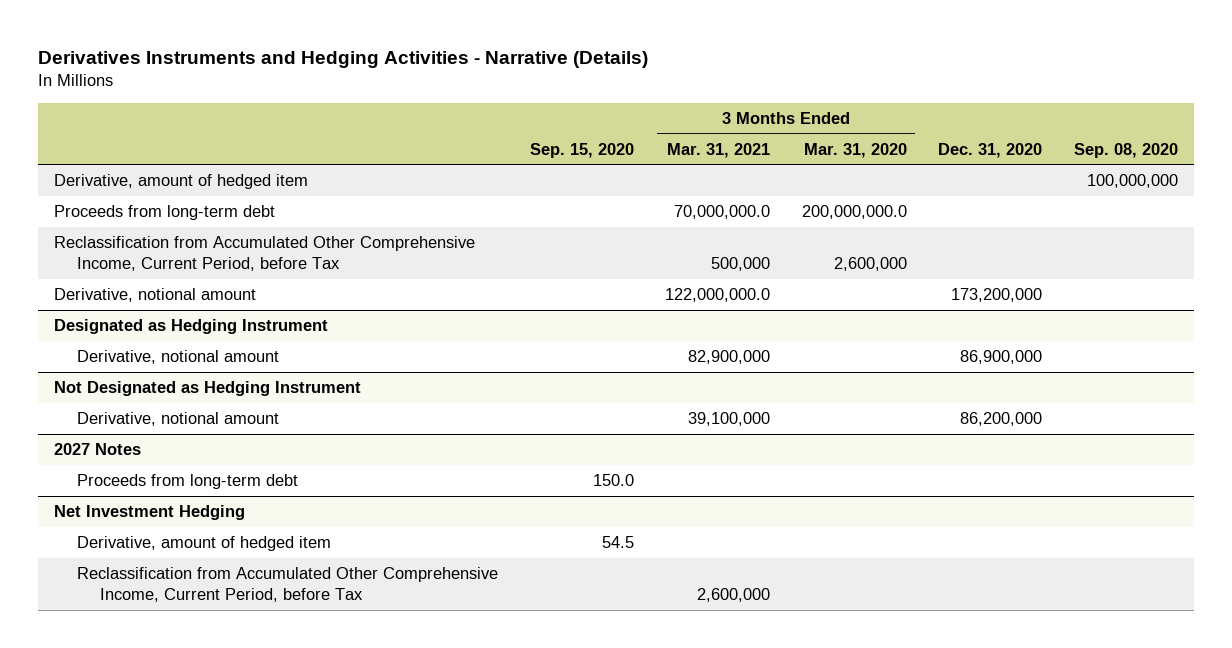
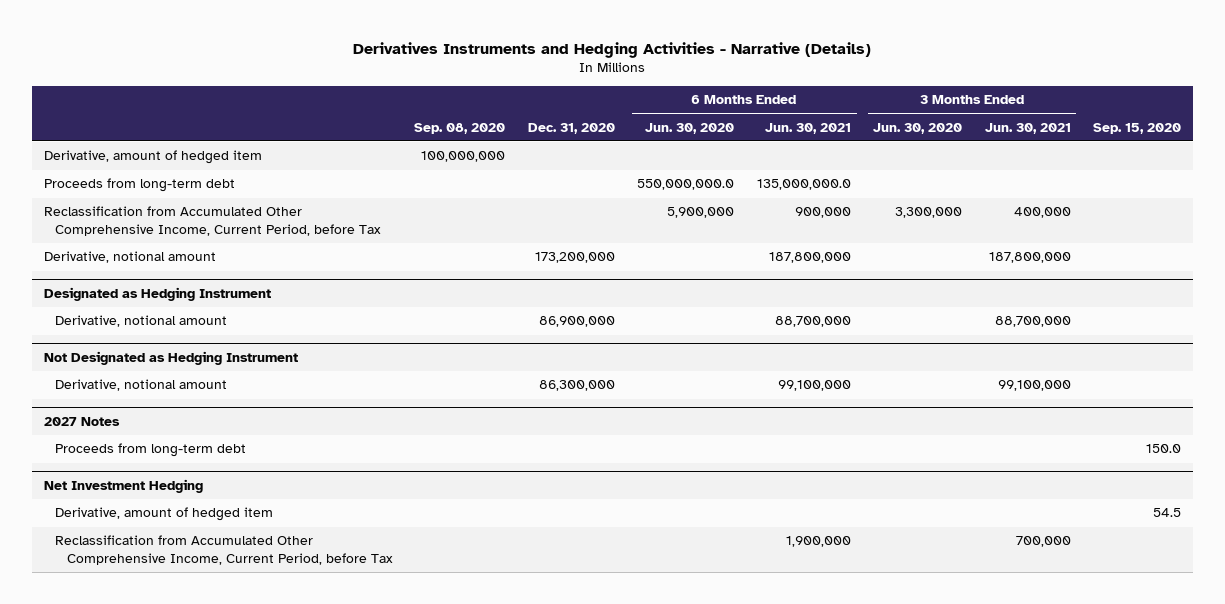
- | Sep. 15, 2020 | 3 Months Ended Mar. 31, 2021 | 3 Months Ended Mar. 31, 2020 | Dec. 31, 2020 | Sep. 08, 2020
+ | Sep. 08, 2020 | Dec. 31, 2020 | 6 Months Ended Jun. 30, 2020 | 6 Months Ended Jun. 30, 2021 | 3 Months Ended Jun. 30, 2020 | 3 Months Ended Jun. 30, 2021 | Sep. 15, 2020
@ Not Designated as Hedging Instrument
- Derivative, notional amount | | 39,100,000 | | 86,200,000 |
+ Derivative, notional amount | | 86,300,000 | | 99,100,000 | | 99,100,000 |

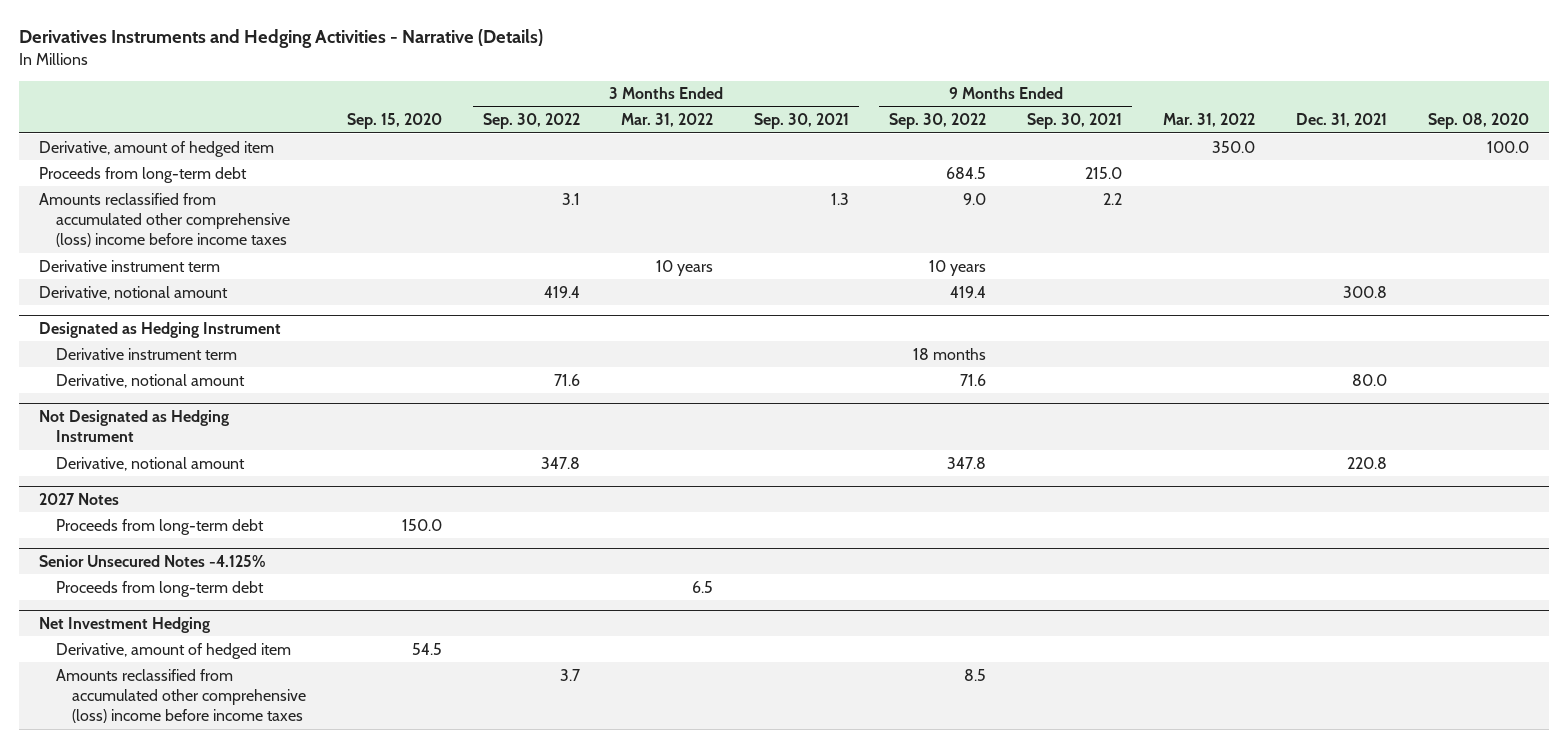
- | Sep. 08, 2020 | Dec. 31, 2020 | 6 Months Ended Jun. 30, 2020 | 6 Months Ended Jun. 30, 2021 | 3 Months Ended Jun. 30, 2020 | 3 Months Ended Jun. 30, 2021 | Sep. 15, 2020
+ | Sep. 15, 2020 | 3 Months Ended Sep. 30, 2022 | 3 Months Ended Mar. 31, 2022 | 3 Months Ended Sep. 30, 2021 | 9 Months Ended Sep. 30, 2022 | 9 Months Ended Sep. 30, 2021 | Mar. 31, 2022 | Dec. 31, 2021 | Sep. 08, 2020
- Derivative, amount of hedged item | 100,000,000 | | | | | |
+ Derivative, amount of hedged item | | | | | | | 350.0 | | 100.0
- Reclassification from Accumulated Other Comprehensive Income, Current Period, before Tax | | | 5,900,000 | 900,000 | 3,300,000 | 400,000 |
+ Amounts reclassified from accumulated other comprehensive (loss) income before income taxes | | 3.1 | | 1.3 | 9.0 | 2.2 | | |
+ Derivative instrument term | | | 10 years | | 10 years | | | |
@ Designated as Hedging Instrument
+ Derivative instrument term | | | | | 18 months | | | |
+ Senior Unsecured Notes -4.125%
+ Proceeds from long-term debt | | | 6.5 | | | | | |
@ Net Investment Hedging
- Reclassification from Accumulated Other Comprehensive Income, Current Period, before Tax | | | | 1,900,000 | | 700,000 |
+ Amounts reclassified from accumulated other comprehensive (loss) income before income taxes | | 3.7 | | | 8.5 | | | |

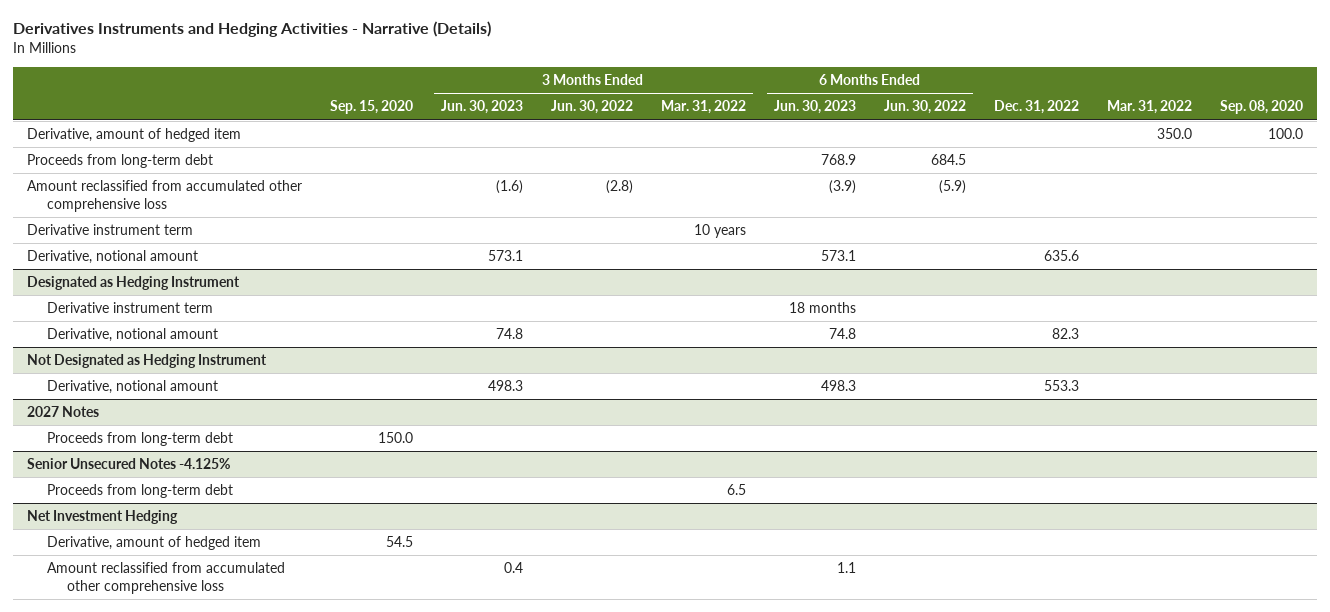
- | Sep. 15, 2020 | 3 Months Ended Sep. 30, 2022 | 3 Months Ended Mar. 31, 2022 | 3 Months Ended Sep. 30, 2021 | 9 Months Ended Sep. 30, 2022 | 9 Months Ended Sep. 30, 2021 | Mar. 31, 2022 | Dec. 31, 2021 | Sep. 08, 2020
+ | Sep. 15, 2020 | 3 Months Ended Jun. 30, 2023 | 3 Months Ended Jun. 30, 2022 | 3 Months Ended Mar. 31, 2022 | 6 Months Ended Jun. 30, 2023 | 6 Months Ended Jun. 30, 2022 | Dec. 31, 2022 | Mar. 31, 2022 | Sep. 08, 2020
- Amounts reclassified from accumulated other comprehensive (loss) income before income taxes | | 3.1 | | 1.3 | 9.0 | 2.2 | | |
+ Amount reclassified from accumulated other comprehensive loss | | (1.6) | (2.8) | | (3.9) | (5.9) | | |
@ Net Investment Hedging
- Amounts reclassified from accumulated other comprehensive (loss) income before income taxes | | 3.7 | | | 8.5 | | | |
+ Amount reclassified from accumulated other comprehensive loss | | 0.4 | | | 1.1 | | | |

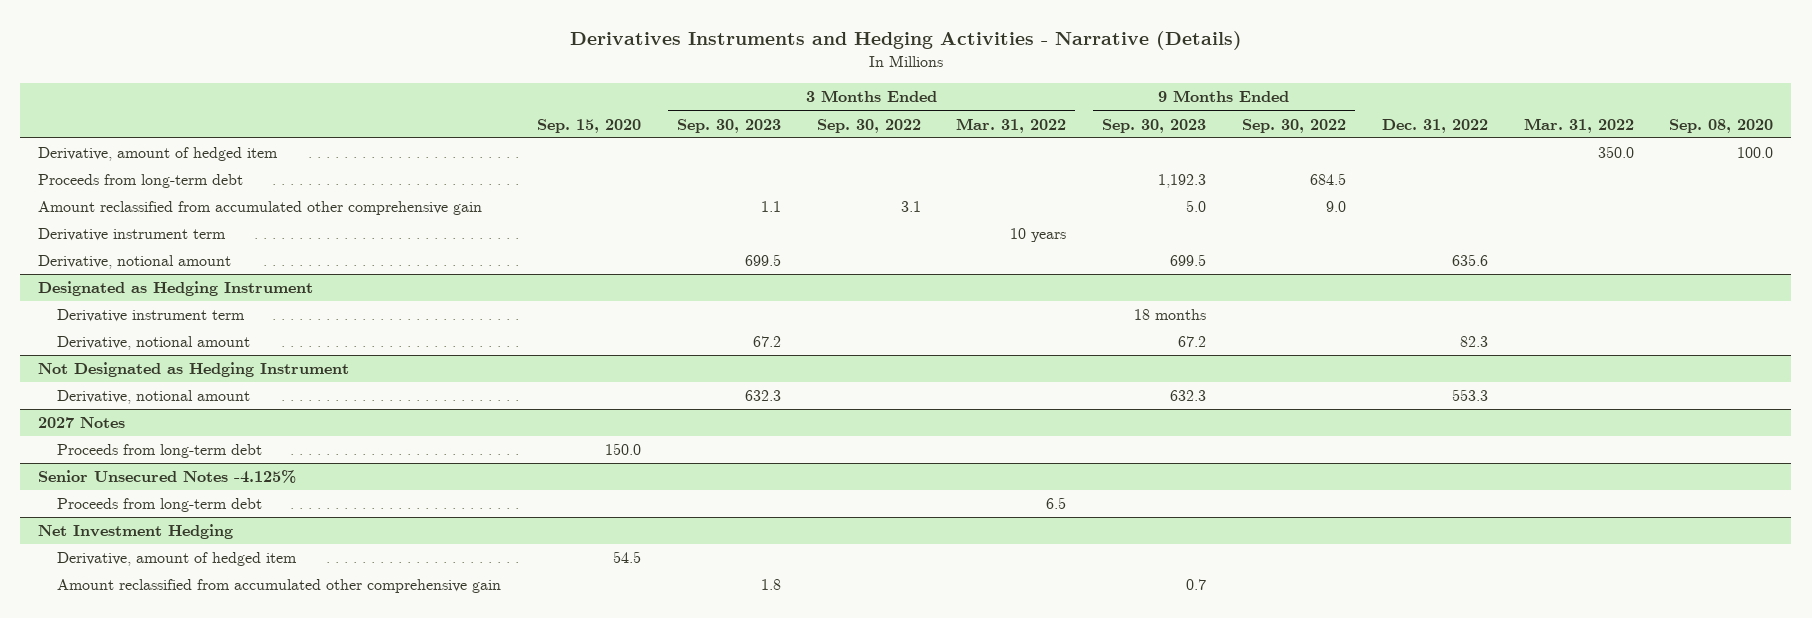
- | Sep. 15, 2020 | 3 Months Ended Jun. 30, 2023 | 3 Months Ended Jun. 30, 2022 | 3 Months Ended Mar. 31, 2022 | 6 Months Ended Jun. 30, 2023 | 6 Months Ended Jun. 30, 2022 | Dec. 31, 2022 | Mar. 31, 2022 | Sep. 08, 2020
+ | Sep. 15, 2020 | 3 Months Ended Sep. 30, 2023 | 3 Months Ended Sep. 30, 2022 | 3 Months Ended Mar. 31, 2022 | 9 Months Ended Sep. 30, 2023 | 9 Months Ended Sep. 30, 2022 | Dec. 31, 2022 | Mar. 31, 2022 | Sep. 08, 2020
- Amount reclassified from accumulated other comprehensive loss | | (1.6) | (2.8) | | (3.9) | (5.9) | | |
+ Amount reclassified from accumulated other comprehensive gain | | 1.1 | 3.1 | | 5.0 | 9.0 | | |
@ Net Investment Hedging
- Amount reclassified from accumulated other comprehensive loss | | 0.4 | | | 1.1 | | | |
+ Amount reclassified from accumulated other comprehensive gain | | 1.8 | | | 0.7 | | | |

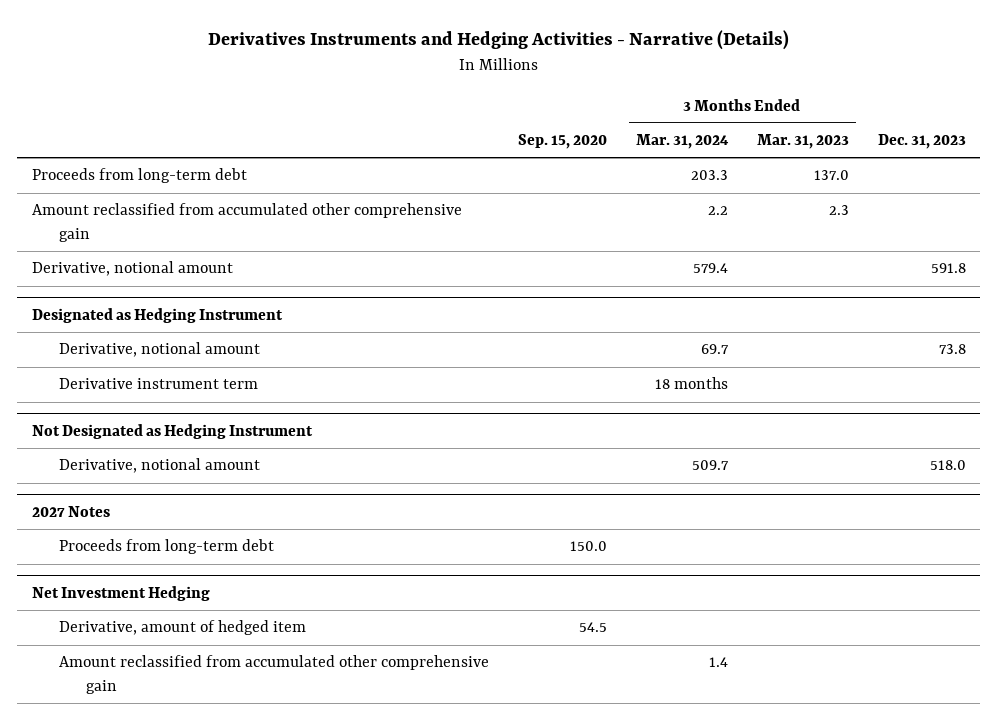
- | Sep. 15, 2020 | 3 Months Ended Sep. 30, 2023 | 3 Months Ended Sep. 30, 2022 | 3 Months Ended Mar. 31, 2022 | 9 Months Ended Sep. 30, 2023 | 9 Months Ended Sep. 30, 2022 | Dec. 31, 2022 | Mar. 31, 2022 | Sep. 08, 2020
+ | Sep. 15, 2020 | 3 Months Ended Mar. 31, 2024 | 3 Months Ended Mar. 31, 2023 | Dec. 31, 2023
- Derivative, amount of hedged item | | | | | | | | 350.0 | 100.0
- Derivative instrument term | | | | 10 years | | | | |
@ Designated as Hedging Instrument
moved down: Derivative instrument term | | 18 months | |
- Senior Unsecured Notes -4.125%
- Proceeds from long-term debt | | | | 6.5 | | | | |

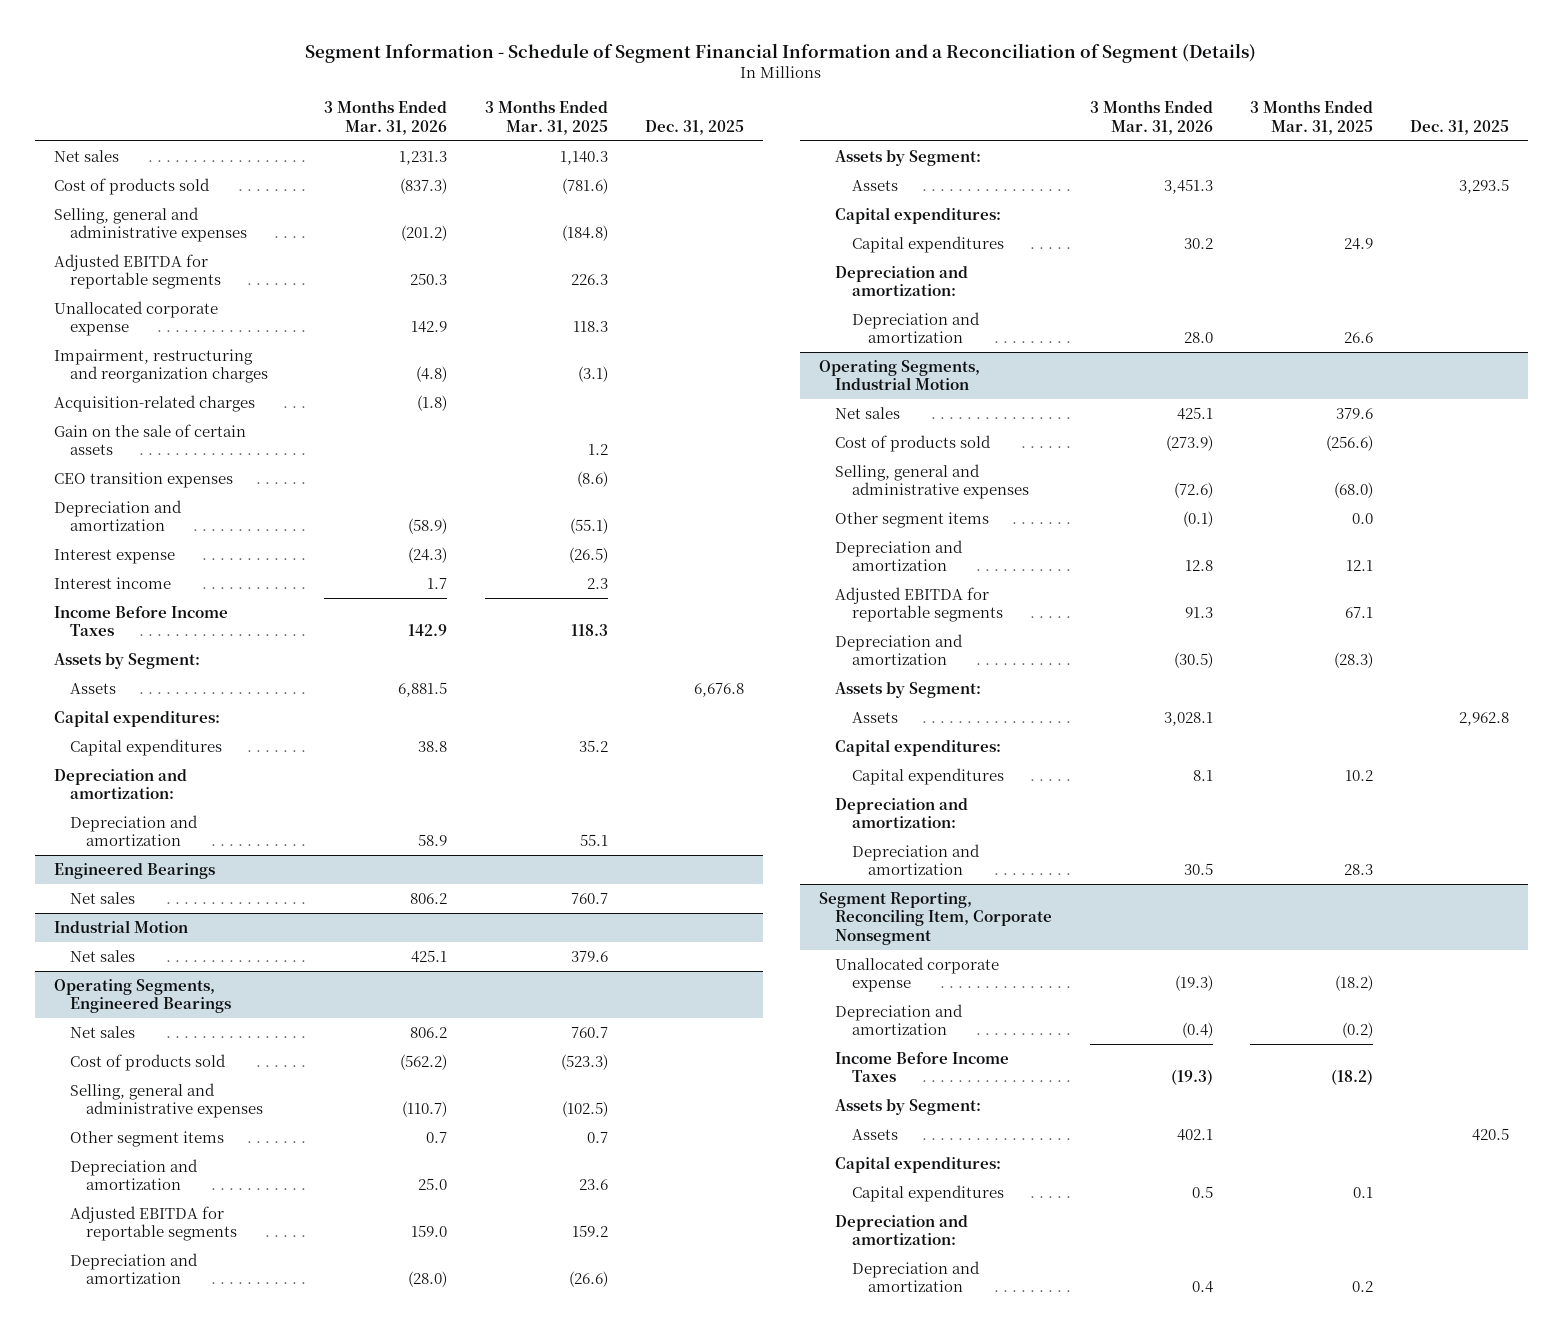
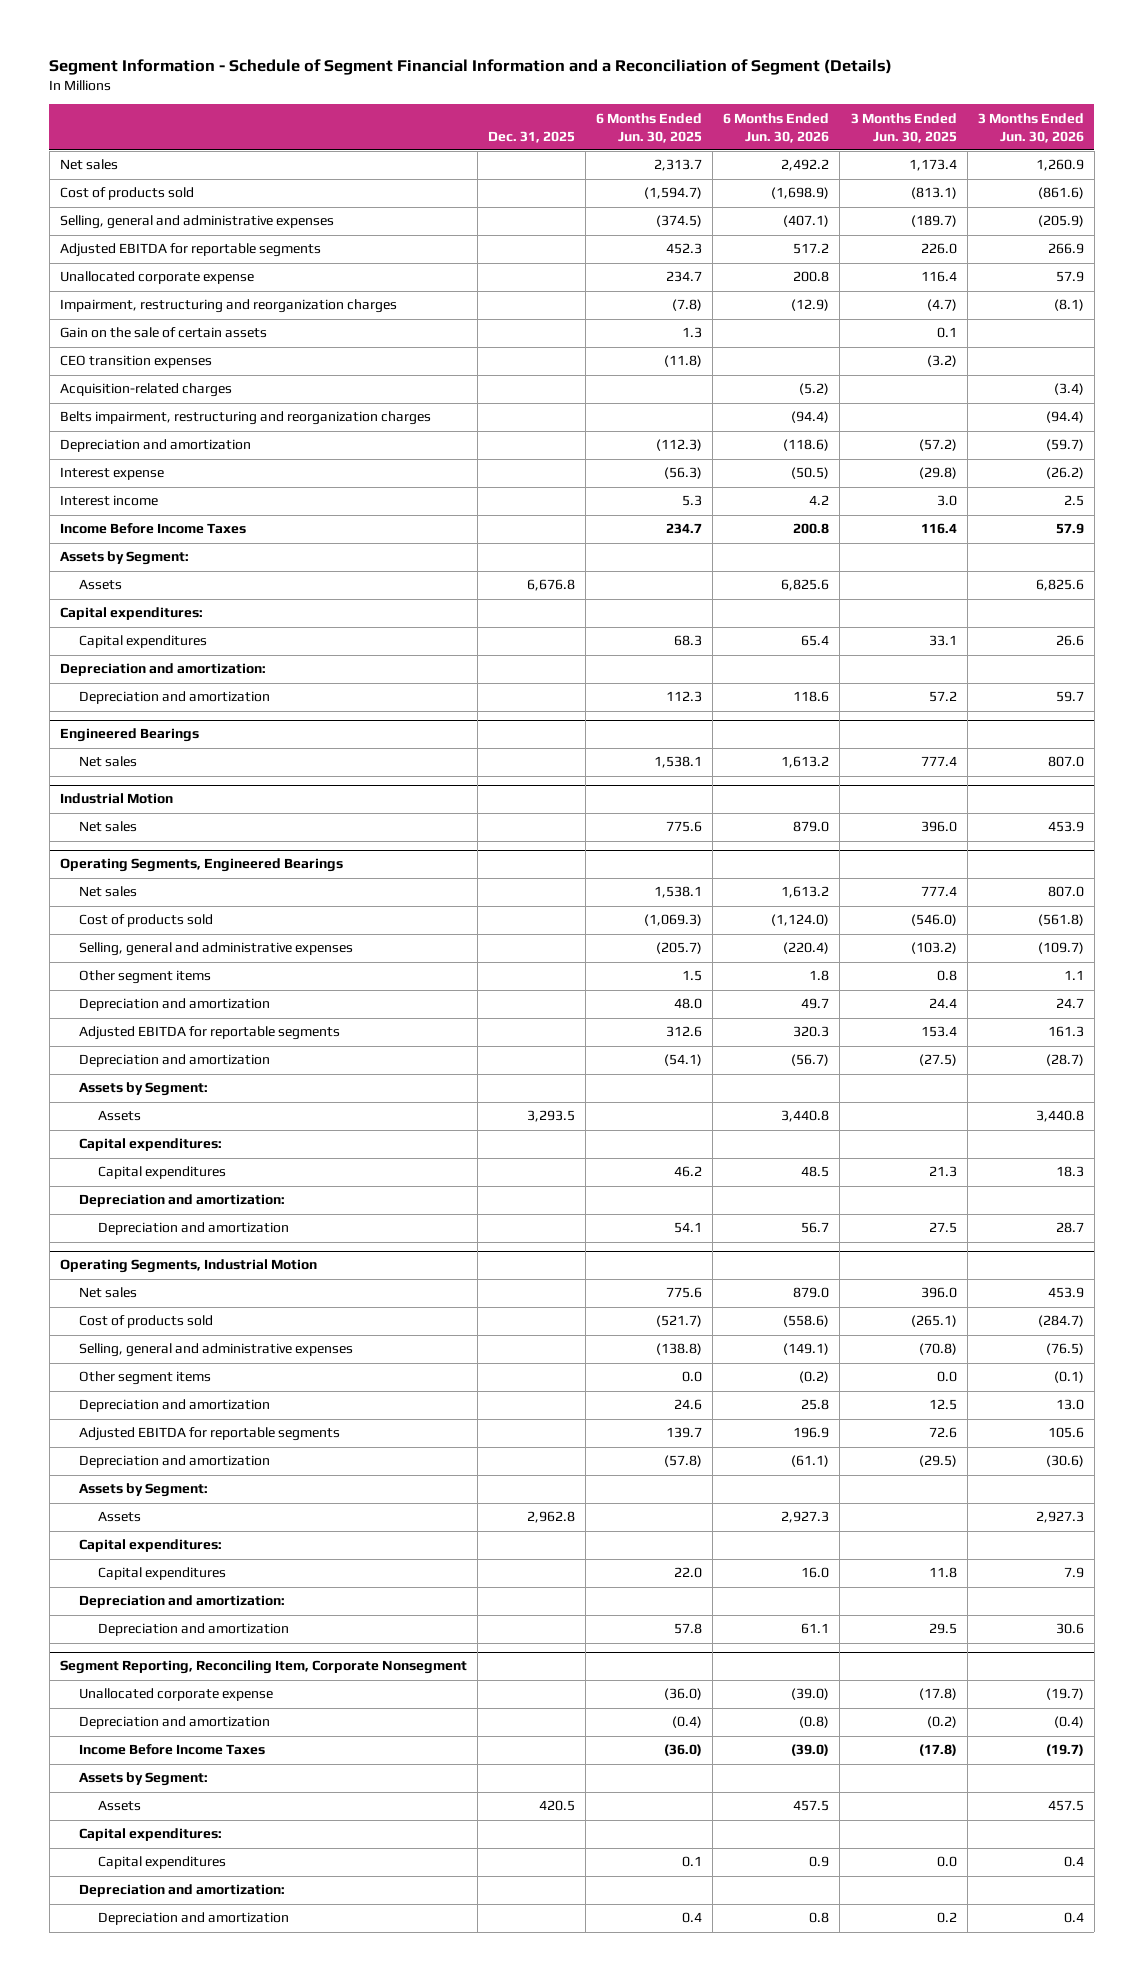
- | 3 Months Ended Mar. 31, 2026 | 3 Months Ended Mar. 31, 2025 | Dec. 31, 2025
+ | Dec. 31, 2025 | 6 Months Ended Jun. 30, 2025 | 6 Months Ended Jun. 30, 2026 | 3 Months Ended Jun. 30, 2025 | 3 Months Ended Jun. 30, 2026
moved down: Acquisition-related charges | | | (5.2) | | (3.4)
+ Belts impairment, restructuring and reorganization charges | | | (94.4) | | (94.4)

